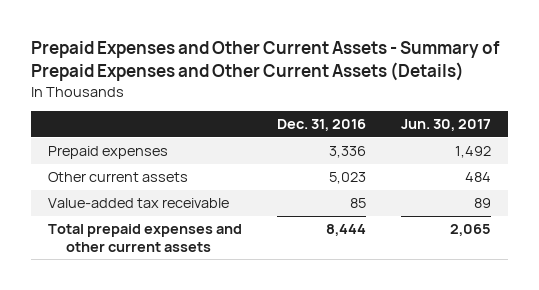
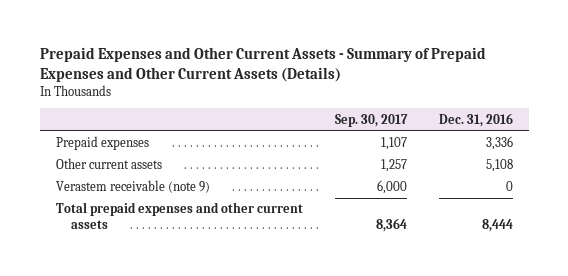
- | Dec. 31, 2016 | Jun. 30, 2017
+ | Sep. 30, 2017 | Dec. 31, 2016
- Other current assets | 5,023 | 484
- Value-added tax receivable | 85 | 89
+ Other current assets | 1,257 | 5,108
+ Verastem receivable (note 9) | 6,000 | 0

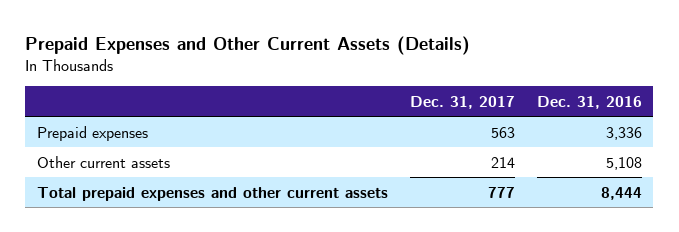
- Prepaid Expenses and Other Current Assets - Summary of Prepaid Expenses and Other Current Assets (Details)
+ Prepaid Expenses and Other Current Assets (Details)
- | Sep. 30, 2017 | Dec. 31, 2016
+ | Dec. 31, 2017 | Dec. 31, 2016
- Verastem receivable (note 9) | 6,000 | 0

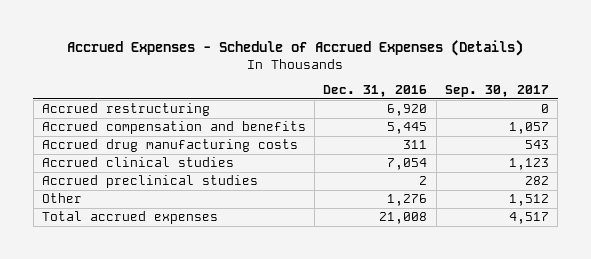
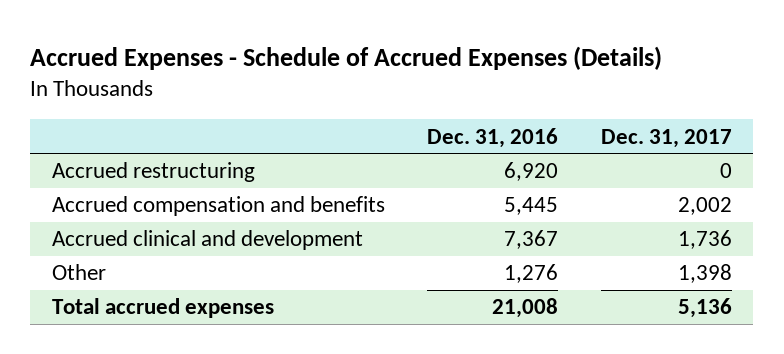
- | Dec. 31, 2016 | Sep. 30, 2017
+ | Dec. 31, 2016 | Dec. 31, 2017
- Accrued drug manufacturing costs | 311 | 543
- Accrued clinical studies | 7,054 | 1,123
- Accrued preclinical studies | 2 | 282
+ Accrued clinical and development | 7,367 | 1,736

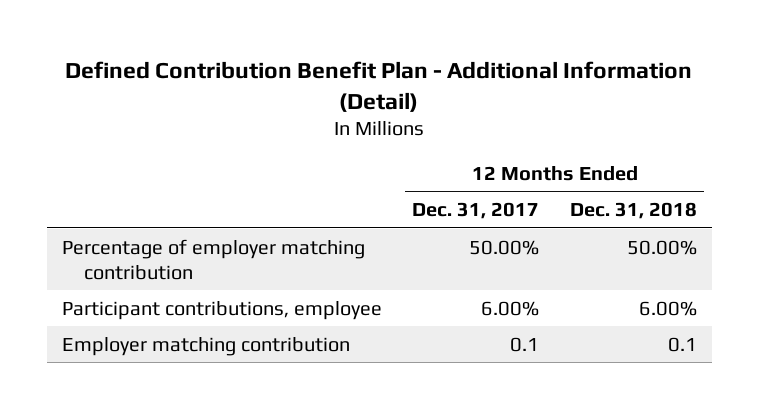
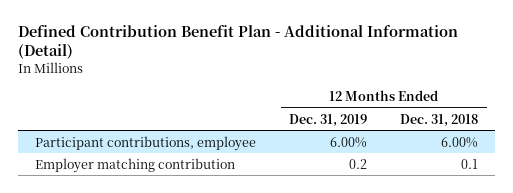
- | 12 Months Ended Dec. 31, 2017 | 12 Months Ended Dec. 31, 2018
+ | 12 Months Ended Dec. 31, 2019 | 12 Months Ended Dec. 31, 2018
- Percentage of employer matching contribution | 50.00% | 50.00%

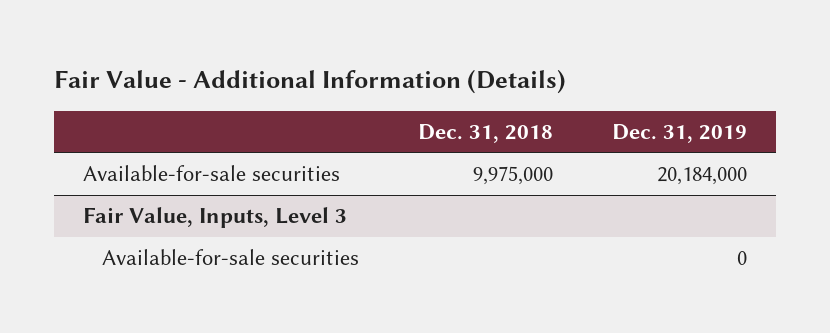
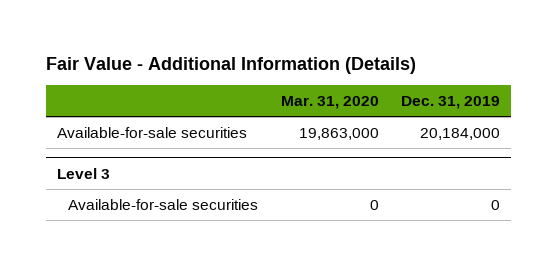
- | Dec. 31, 2018 | Dec. 31, 2019
+ | Mar. 31, 2020 | Dec. 31, 2019
- Fair Value, Inputs, Level 3
+ Level 3

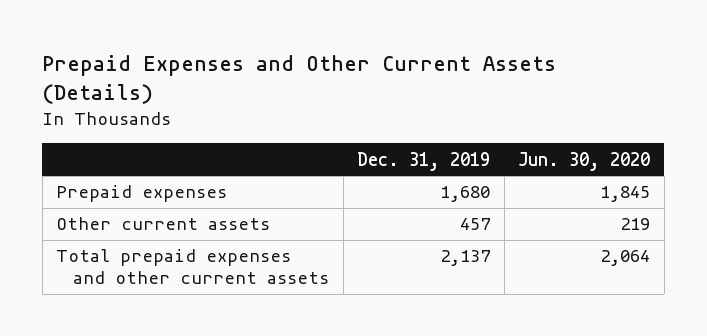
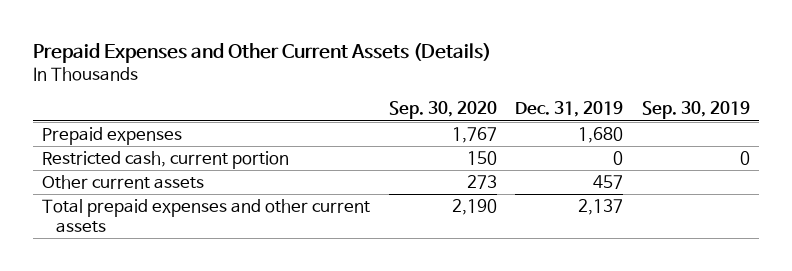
- | Dec. 31, 2019 | Jun. 30, 2020
+ | Sep. 30, 2020 | Dec. 31, 2019 | Sep. 30, 2019
+ Restricted cash, current portion | 150 | 0 | 0

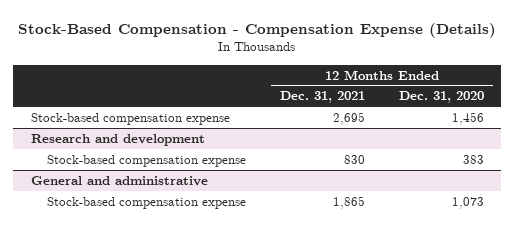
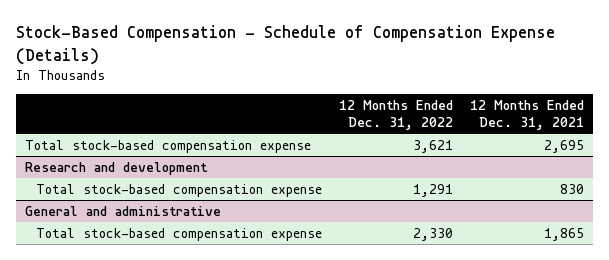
- Stock-Based Compensation - Compensation Expense (Details)
+ Stock-Based Compensation - Schedule of Compensation Expense (Details)
- | 12 Months Ended Dec. 31, 2021 | 12 Months Ended Dec. 31, 2020
+ | 12 Months Ended Dec. 31, 2022 | 12 Months Ended Dec. 31, 2021
- Stock-based compensation expense | 2,695 | 1,456
+ Total stock-based compensation expense | 3,621 | 2,695
@ Research and development
- Stock-based compensation expense | 830 | 383
+ Total stock-based compensation expense | 1,291 | 830
@ General and administrative
- Stock-based compensation expense | 1,865 | 1,073
+ Total stock-based compensation expense | 2,330 | 1,865

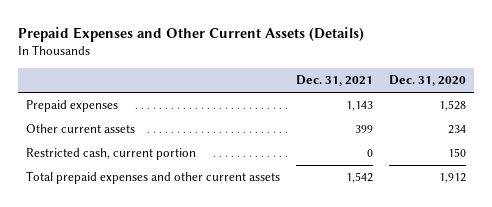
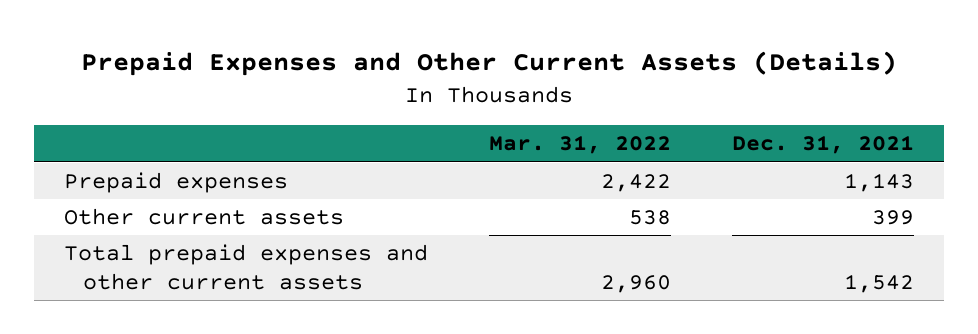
- | Dec. 31, 2021 | Dec. 31, 2020
+ | Mar. 31, 2022 | Dec. 31, 2021
- Restricted cash, current portion | 0 | 150

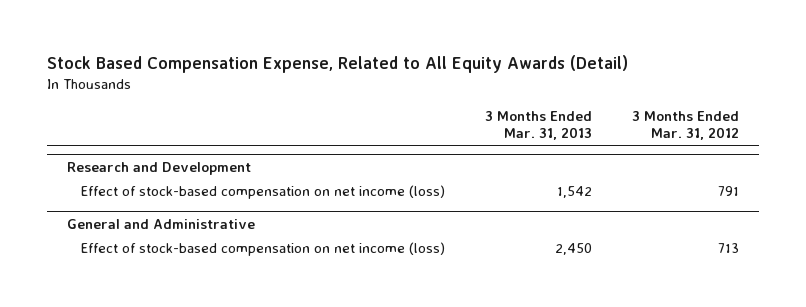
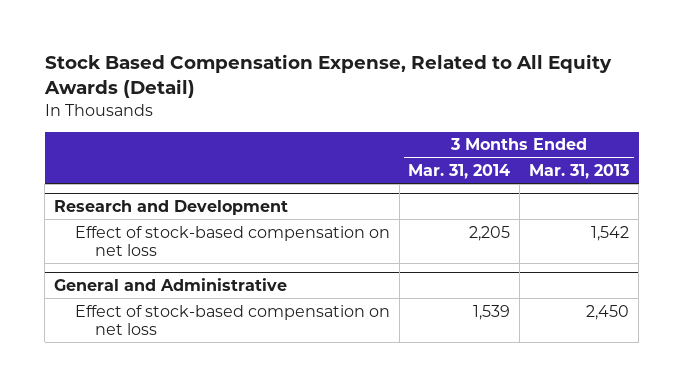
- | 3 Months Ended Mar. 31, 2013 | 3 Months Ended Mar. 31, 2012
+ | 3 Months Ended Mar. 31, 2014 | 3 Months Ended Mar. 31, 2013
@ Research and Development
- Effect of stock-based compensation on net income (loss) | 1,542 | 791
+ Effect of stock-based compensation on net loss | 2,205 | 1,542
@ General and Administrative
- Effect of stock-based compensation on net income (loss) | 2,450 | 713
+ Effect of stock-based compensation on net loss | 1,539 | 2,450

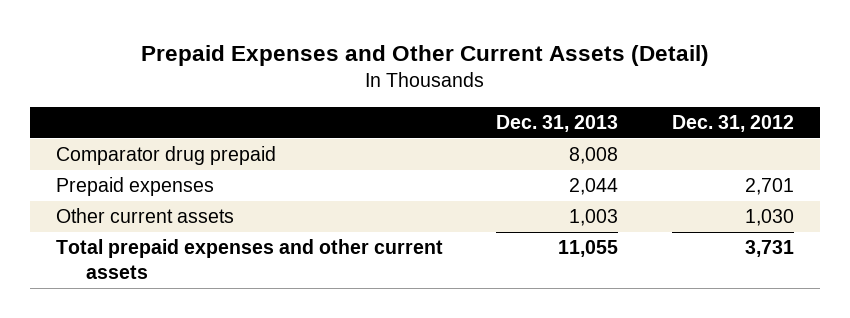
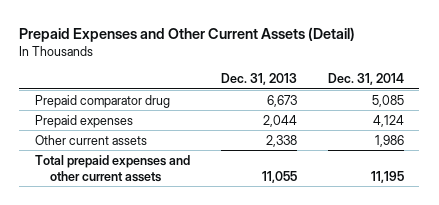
- | Dec. 31, 2013 | Dec. 31, 2012
+ | Dec. 31, 2013 | Dec. 31, 2014
- Comparator drug prepaid | 8,008 |
+ Prepaid comparator drug | 6,673 | 5,085
- Other current assets | 1,003 | 1,030
+ Other current assets | 2,338 | 1,986

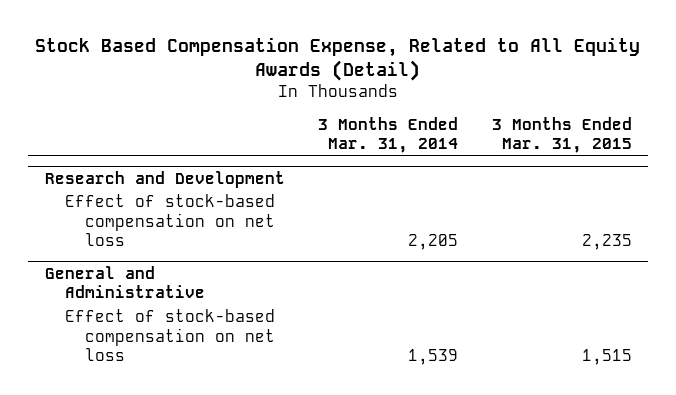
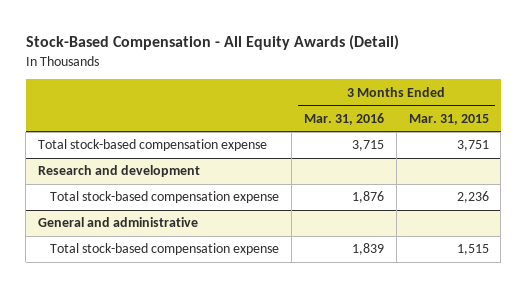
- Stock Based Compensation Expense, Related to All Equity Awards (Detail)
+ Stock-Based Compensation - All Equity Awards (Detail)
- | 3 Months Ended Mar. 31, 2014 | 3 Months Ended Mar. 31, 2015
+ | 3 Months Ended Mar. 31, 2016 | 3 Months Ended Mar. 31, 2015
- Research and Development
- Effect of stock-based compensation on net loss | 2,205 | 2,235
- General and Administrative
- Effect of stock-based compensation on net loss | 1,539 | 1,515
+ Total stock-based compensation expense | 3,715 | 3,751
+ Research and development
+ Total stock-based compensation expense | 1,876 | 2,236
+ General and administrative
+ Total stock-based compensation expense | 1,839 | 1,515

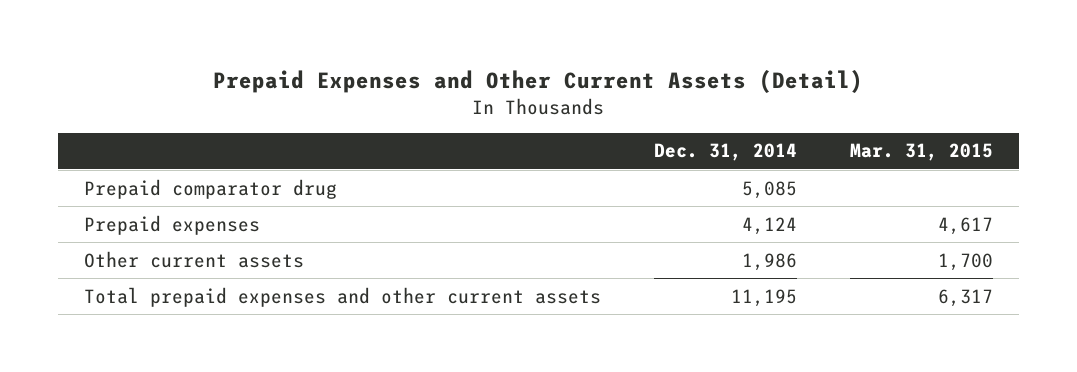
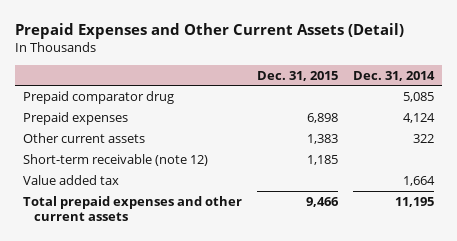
- | Dec. 31, 2014 | Mar. 31, 2015
+ | Dec. 31, 2015 | Dec. 31, 2014
- Other current assets | 1,986 | 1,700
+ Other current assets | 1,383 | 322
+ Short-term receivable (note 12) | 1,185 |
+ Value added tax | | 1,664

